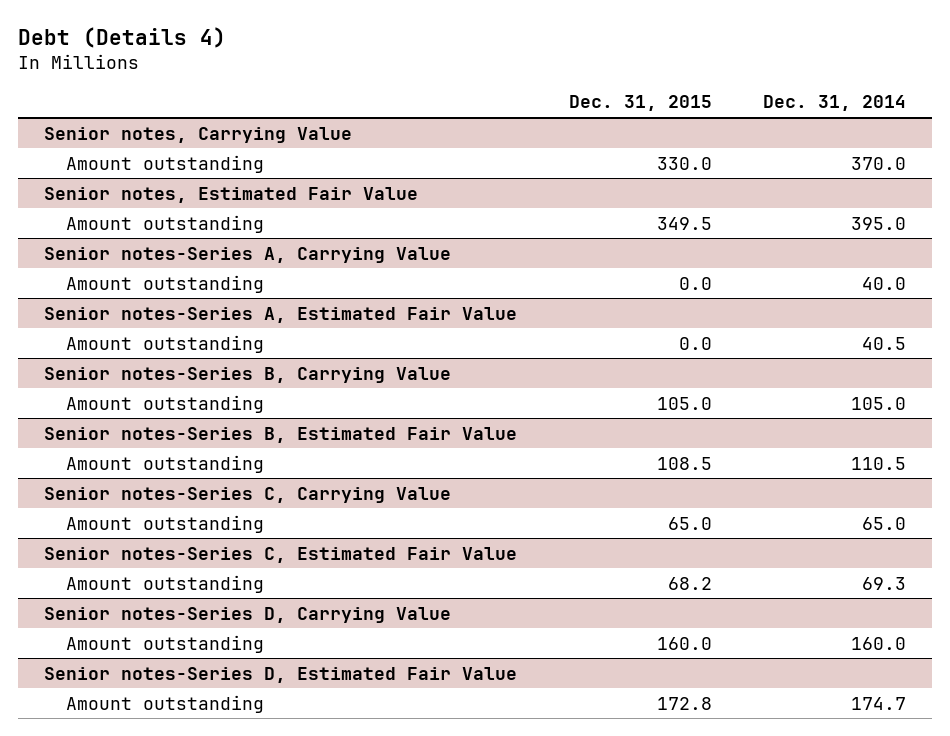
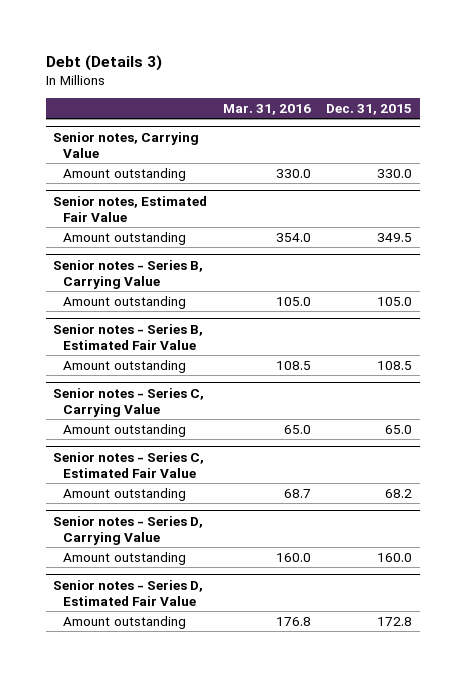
- Debt (Details 4)
+ Debt (Details 3)
- | Dec. 31, 2015 | Dec. 31, 2014
+ | Mar. 31, 2016 | Dec. 31, 2015
- Senior notes-Series A, Carrying Value
- Amount outstanding | 0.0 | 40.0
- Senior notes-Series A, Estimated Fair Value
- Amount outstanding | 0.0 | 40.5
- Senior notes-Series B, Carrying Value
+ Senior notes - Series B, Carrying Value
- Senior notes-Series B, Estimated Fair Value
+ Senior notes - Series B, Estimated Fair Value
- Senior notes-Series C, Carrying Value
+ Senior notes - Series C, Carrying Value
- Senior notes-Series C, Estimated Fair Value
+ Senior notes - Series C, Estimated Fair Value
- Senior notes-Series D, Carrying Value
+ Senior notes - Series D, Carrying Value
- Senior notes-Series D, Estimated Fair Value
+ Senior notes - Series D, Estimated Fair Value

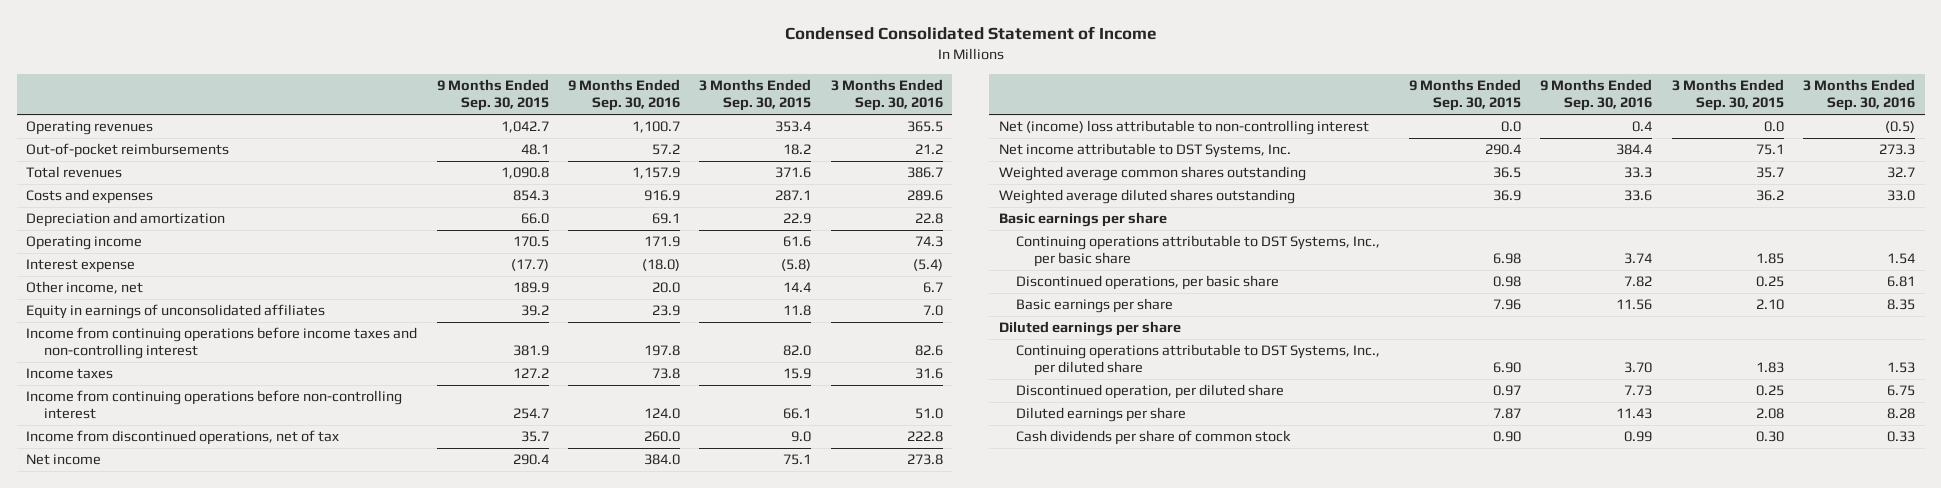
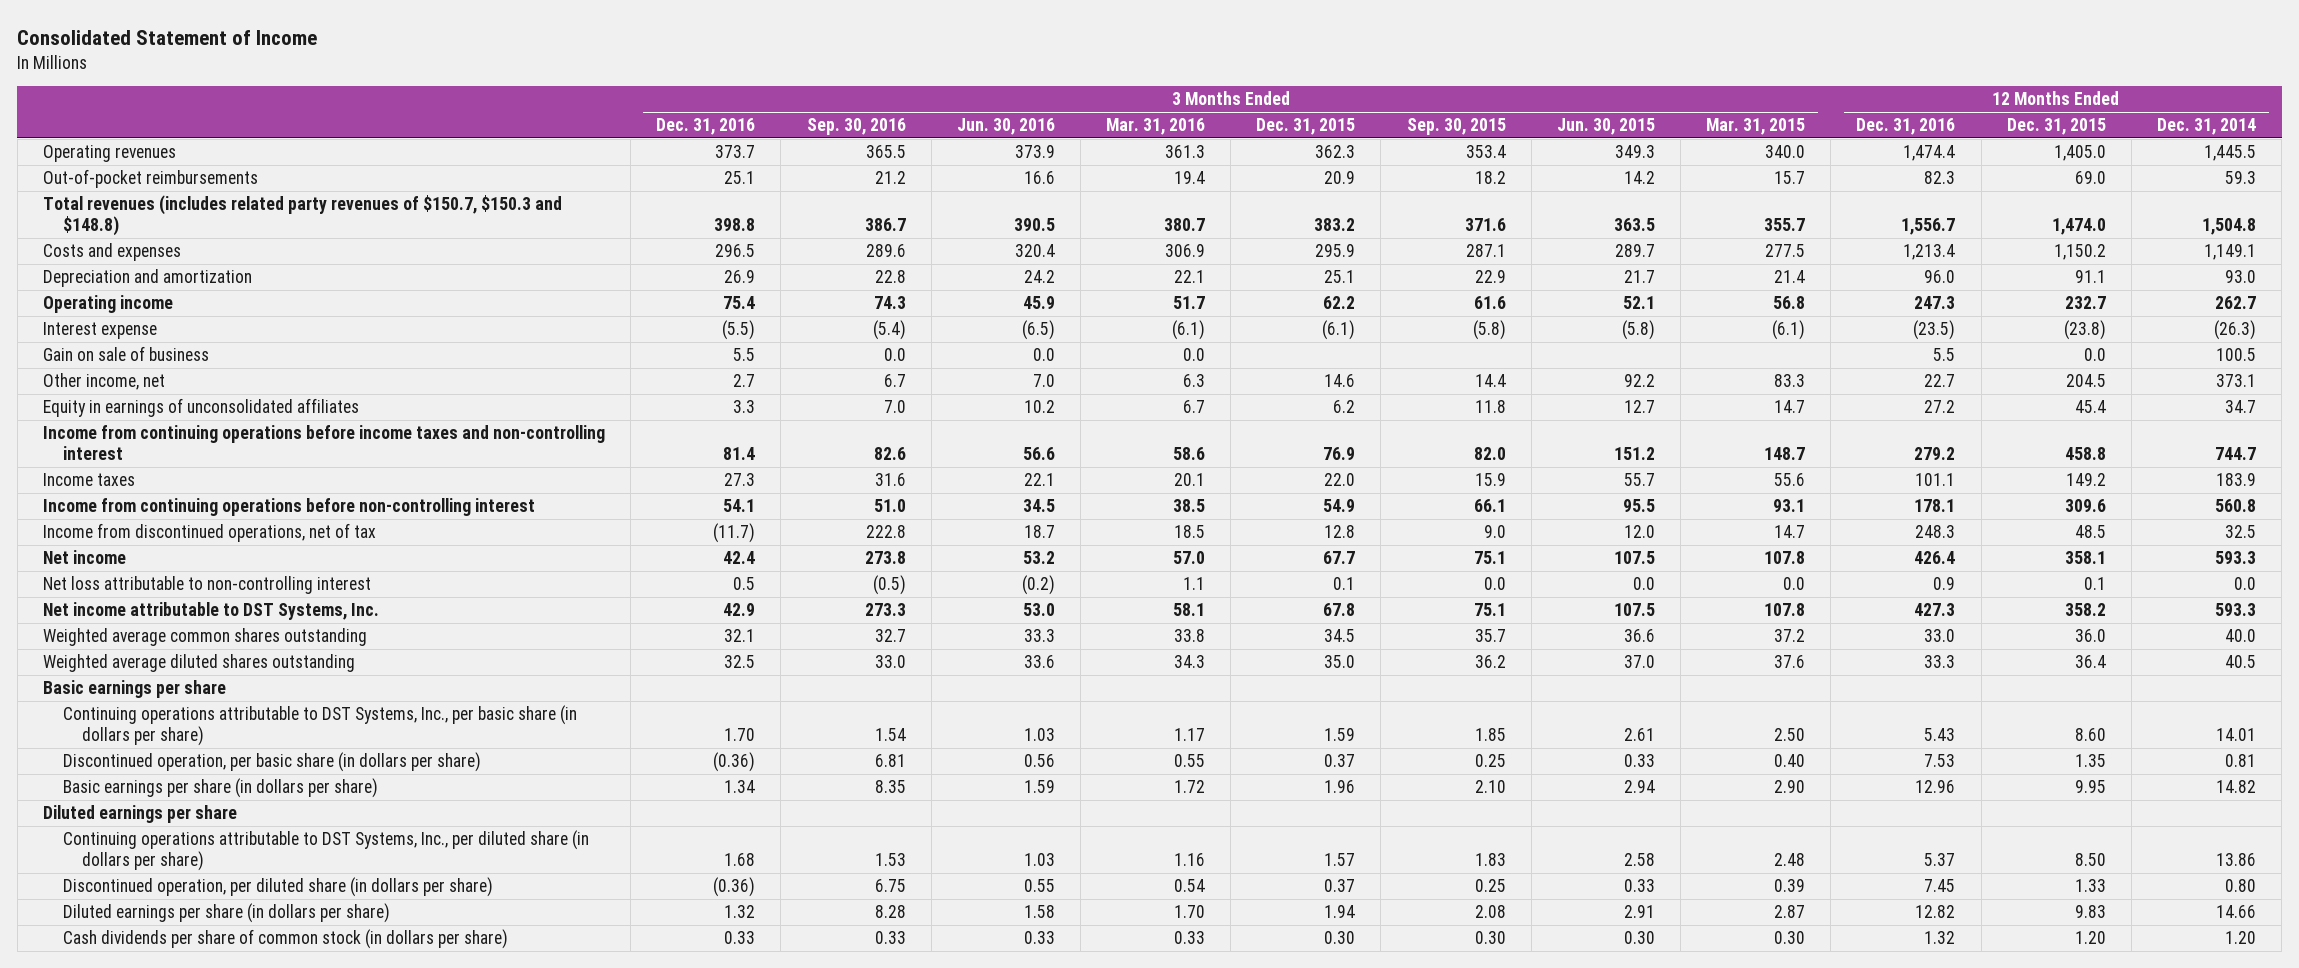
- Condensed Consolidated Statement of Income
+ Consolidated Statement of Income
- | 9 Months Ended Sep. 30, 2015 | 9 Months Ended Sep. 30, 2016 | 3 Months Ended Sep. 30, 2015 | 3 Months Ended Sep. 30, 2016
+ | 3 Months Ended Dec. 31, 2016 | 3 Months Ended Sep. 30, 2016 | 3 Months Ended Jun. 30, 2016 | 3 Months Ended Mar. 31, 2016 | 3 Months Ended Dec. 31, 2015 | 3 Months Ended Sep. 30, 2015 | 3 Months Ended Jun. 30, 2015 | 3 Months Ended Mar. 31, 2015 | 12 Months Ended Dec. 31, 2016 | 12 Months Ended Dec. 31, 2015 | 12 Months Ended Dec. 31, 2014
- Total revenues | 1,090.8 | 1,157.9 | 371.6 | 386.7
+ Total revenues (includes related party revenues of $150.7, $150.3 and $148.8) | 398.8 | 386.7 | 390.5 | 380.7 | 383.2 | 371.6 | 363.5 | 355.7 | 1,556.7 | 1,474.0 | 1,504.8
+ Gain on sale of business | 5.5 | 0.0 | 0.0 | 0.0 | | | | | 5.5 | 0.0 | 100.5
- Net (income) loss attributable to non-controlling interest | 0.0 | 0.4 | 0.0 | (0.5)
+ Net loss attributable to non-controlling interest | 0.5 | (0.5) | (0.2) | 1.1 | 0.1 | 0.0 | 0.0 | 0.0 | 0.9 | 0.1 | 0.0
- Continuing operations attributable to DST Systems, Inc., per basic share | 6.98 | 3.74 | 1.85 | 1.54
- Discontinued operations, per basic share | 0.98 | 7.82 | 0.25 | 6.81
- Basic earnings per share | 7.96 | 11.56 | 2.10 | 8.35
+ Continuing operations attributable to DST Systems, Inc., per basic share (in dollars per share) | 1.70 | 1.54 | 1.03 | 1.17 | 1.59 | 1.85 | 2.61 | 2.50 | 5.43 | 8.60 | 14.01
+ Discontinued operation, per basic share (in dollars per share) | (0.36) | 6.81 | 0.56 | 0.55 | 0.37 | 0.25 | 0.33 | 0.40 | 7.53 | 1.35 | 0.81
+ Basic earnings per share (in dollars per share) | 1.34 | 8.35 | 1.59 | 1.72 | 1.96 | 2.10 | 2.94 | 2.90 | 12.96 | 9.95 | 14.82
- Continuing operations attributable to DST Systems, Inc., per diluted share | 6.90 | 3.70 | 1.83 | 1.53
- Discontinued operation, per diluted share | 0.97 | 7.73 | 0.25 | 6.75
- Diluted earnings per share | 7.87 | 11.43 | 2.08 | 8.28
- Cash dividends per share of common stock | 0.90 | 0.99 | 0.30 | 0.33
+ Continuing operations attributable to DST Systems, Inc., per diluted share (in dollars per share) | 1.68 | 1.53 | 1.03 | 1.16 | 1.57 | 1.83 | 2.58 | 2.48 | 5.37 | 8.50 | 13.86
+ Discontinued operation, per diluted share (in dollars per share) | (0.36) | 6.75 | 0.55 | 0.54 | 0.37 | 0.25 | 0.33 | 0.39 | 7.45 | 1.33 | 0.80
+ Diluted earnings per share (in dollars per share) | 1.32 | 8.28 | 1.58 | 1.70 | 1.94 | 2.08 | 2.91 | 2.87 | 12.82 | 9.83 | 14.66
+ Cash dividends per share of common stock (in dollars per share) | 0.33 | 0.33 | 0.33 | 0.33 | 0.30 | 0.30 | 0.30 | 0.30 | 1.32 | 1.20 | 1.20

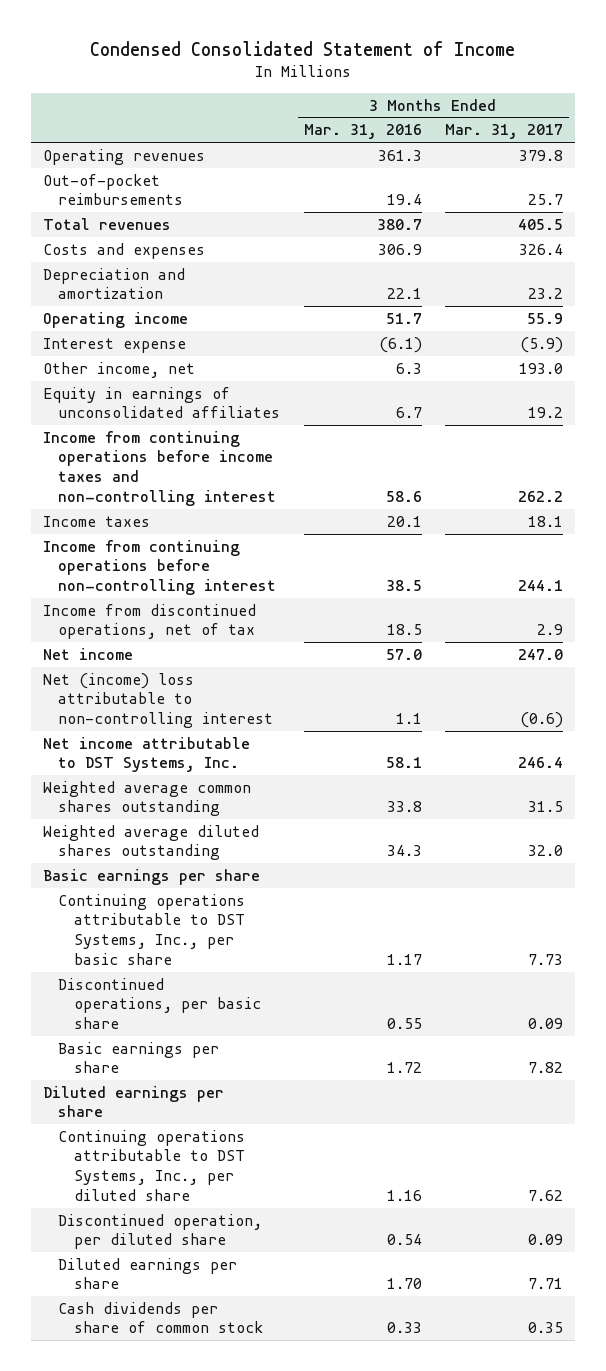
- Consolidated Statement of Income
+ Condensed Consolidated Statement of Income
- | 3 Months Ended Dec. 31, 2016 | 3 Months Ended Sep. 30, 2016 | 3 Months Ended Jun. 30, 2016 | 3 Months Ended Mar. 31, 2016 | 3 Months Ended Dec. 31, 2015 | 3 Months Ended Sep. 30, 2015 | 3 Months Ended Jun. 30, 2015 | 3 Months Ended Mar. 31, 2015 | 12 Months Ended Dec. 31, 2016 | 12 Months Ended Dec. 31, 2015 | 12 Months Ended Dec. 31, 2014
+ | 3 Months Ended Mar. 31, 2016 | 3 Months Ended Mar. 31, 2017
- Total revenues (includes related party revenues of $150.7, $150.3 and $148.8) | 398.8 | 386.7 | 390.5 | 380.7 | 383.2 | 371.6 | 363.5 | 355.7 | 1,556.7 | 1,474.0 | 1,504.8
+ Total revenues | 380.7 | 405.5
- Gain on sale of business | 5.5 | 0.0 | 0.0 | 0.0 | | | | | 5.5 | 0.0 | 100.5
- Net loss attributable to non-controlling interest | 0.5 | (0.5) | (0.2) | 1.1 | 0.1 | 0.0 | 0.0 | 0.0 | 0.9 | 0.1 | 0.0
+ Net (income) loss attributable to non-controlling interest | 1.1 | (0.6)
- Continuing operations attributable to DST Systems, Inc., per basic share (in dollars per share) | 1.70 | 1.54 | 1.03 | 1.17 | 1.59 | 1.85 | 2.61 | 2.50 | 5.43 | 8.60 | 14.01
- Discontinued operation, per basic share (in dollars per share) | (0.36) | 6.81 | 0.56 | 0.55 | 0.37 | 0.25 | 0.33 | 0.40 | 7.53 | 1.35 | 0.81
- Basic earnings per share (in dollars per share) | 1.34 | 8.35 | 1.59 | 1.72 | 1.96 | 2.10 | 2.94 | 2.90 | 12.96 | 9.95 | 14.82
+ Continuing operations attributable to DST Systems, Inc., per basic share | 1.17 | 7.73
+ Discontinued operations, per basic share | 0.55 | 0.09
+ Basic earnings per share | 1.72 | 7.82
- Continuing operations attributable to DST Systems, Inc., per diluted share (in dollars per share) | 1.68 | 1.53 | 1.03 | 1.16 | 1.57 | 1.83 | 2.58 | 2.48 | 5.37 | 8.50 | 13.86
- Discontinued operation, per diluted share (in dollars per share) | (0.36) | 6.75 | 0.55 | 0.54 | 0.37 | 0.25 | 0.33 | 0.39 | 7.45 | 1.33 | 0.80
- Diluted earnings per share (in dollars per share) | 1.32 | 8.28 | 1.58 | 1.70 | 1.94 | 2.08 | 2.91 | 2.87 | 12.82 | 9.83 | 14.66
- Cash dividends per share of common stock (in dollars per share) | 0.33 | 0.33 | 0.33 | 0.33 | 0.30 | 0.30 | 0.30 | 0.30 | 1.32 | 1.20 | 1.20
+ Continuing operations attributable to DST Systems, Inc., per diluted share | 1.16 | 7.62
+ Discontinued operation, per diluted share | 0.54 | 0.09
+ Diluted earnings per share | 1.70 | 7.71
+ Cash dividends per share of common stock | 0.33 | 0.35

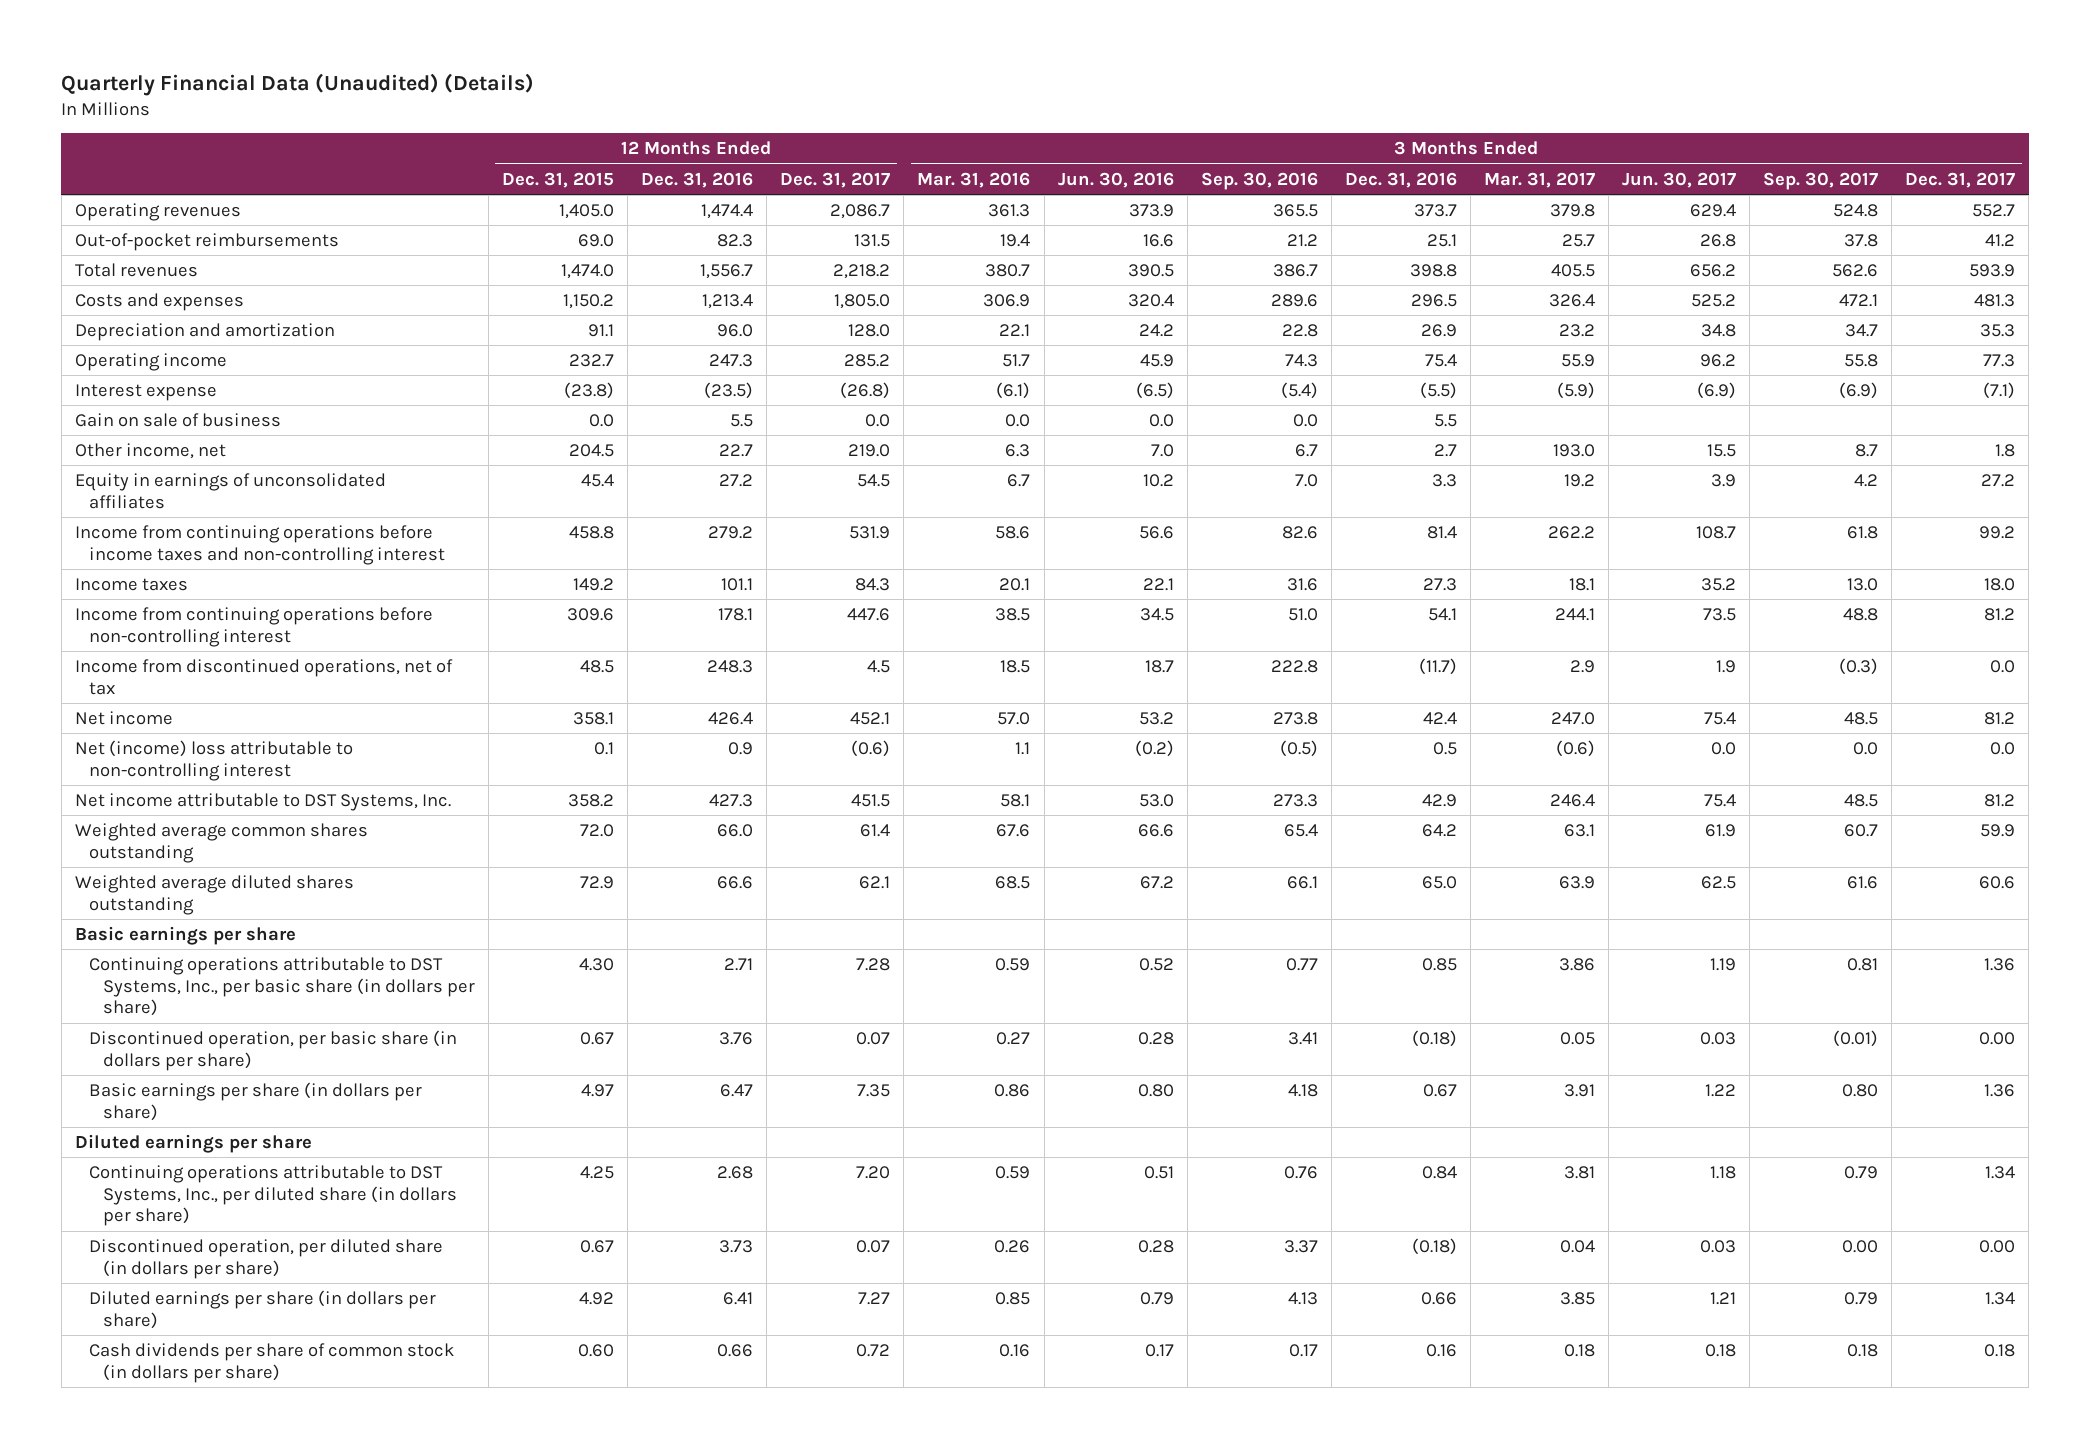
- Condensed Consolidated Statement of Income
+ Quarterly Financial Data (Unaudited) (Details)
- | 3 Months Ended Mar. 31, 2016 | 3 Months Ended Mar. 31, 2017
+ | 12 Months Ended Dec. 31, 2015 | 12 Months Ended Dec. 31, 2016 | 12 Months Ended Dec. 31, 2017 | 3 Months Ended Mar. 31, 2016 | 3 Months Ended Jun. 30, 2016 | 3 Months Ended Sep. 30, 2016 | 3 Months Ended Dec. 31, 2016 | 3 Months Ended Mar. 31, 2017 | 3 Months Ended Jun. 30, 2017 | 3 Months Ended Sep. 30, 2017 | 3 Months Ended Dec. 31, 2017
+ Gain on sale of business | 0.0 | 5.5 | 0.0 | 0.0 | 0.0 | 0.0 | 5.5 | | | |
- Weighted average common shares outstanding | 33.8 | 31.5
- Weighted average diluted shares outstanding | 34.3 | 32.0
+ Weighted average common shares outstanding | 72.0 | 66.0 | 61.4 | 67.6 | 66.6 | 65.4 | 64.2 | 63.1 | 61.9 | 60.7 | 59.9
+ Weighted average diluted shares outstanding | 72.9 | 66.6 | 62.1 | 68.5 | 67.2 | 66.1 | 65.0 | 63.9 | 62.5 | 61.6 | 60.6
- Continuing operations attributable to DST Systems, Inc., per basic share | 1.17 | 7.73
- Discontinued operations, per basic share | 0.55 | 0.09
- Basic earnings per share | 1.72 | 7.82
+ Continuing operations attributable to DST Systems, Inc., per basic share (in dollars per share) | 4.30 | 2.71 | 7.28 | 0.59 | 0.52 | 0.77 | 0.85 | 3.86 | 1.19 | 0.81 | 1.36
+ Discontinued operation, per basic share (in dollars per share) | 0.67 | 3.76 | 0.07 | 0.27 | 0.28 | 3.41 | (0.18) | 0.05 | 0.03 | (0.01) | 0.00
+ Basic earnings per share (in dollars per share) | 4.97 | 6.47 | 7.35 | 0.86 | 0.80 | 4.18 | 0.67 | 3.91 | 1.22 | 0.80 | 1.36
- Continuing operations attributable to DST Systems, Inc., per diluted share | 1.16 | 7.62
- Discontinued operation, per diluted share | 0.54 | 0.09
- Diluted earnings per share | 1.70 | 7.71
- Cash dividends per share of common stock | 0.33 | 0.35
+ Continuing operations attributable to DST Systems, Inc., per diluted share (in dollars per share) | 4.25 | 2.68 | 7.20 | 0.59 | 0.51 | 0.76 | 0.84 | 3.81 | 1.18 | 0.79 | 1.34
+ Discontinued operation, per diluted share (in dollars per share) | 0.67 | 3.73 | 0.07 | 0.26 | 0.28 | 3.37 | (0.18) | 0.04 | 0.03 | 0.00 | 0.00
+ Diluted earnings per share (in dollars per share) | 4.92 | 6.41 | 7.27 | 0.85 | 0.79 | 4.13 | 0.66 | 3.85 | 1.21 | 0.79 | 1.34
+ Cash dividends per share of common stock (in dollars per share) | 0.60 | 0.66 | 0.72 | 0.16 | 0.17 | 0.17 | 0.16 | 0.18 | 0.18 | 0.18 | 0.18

